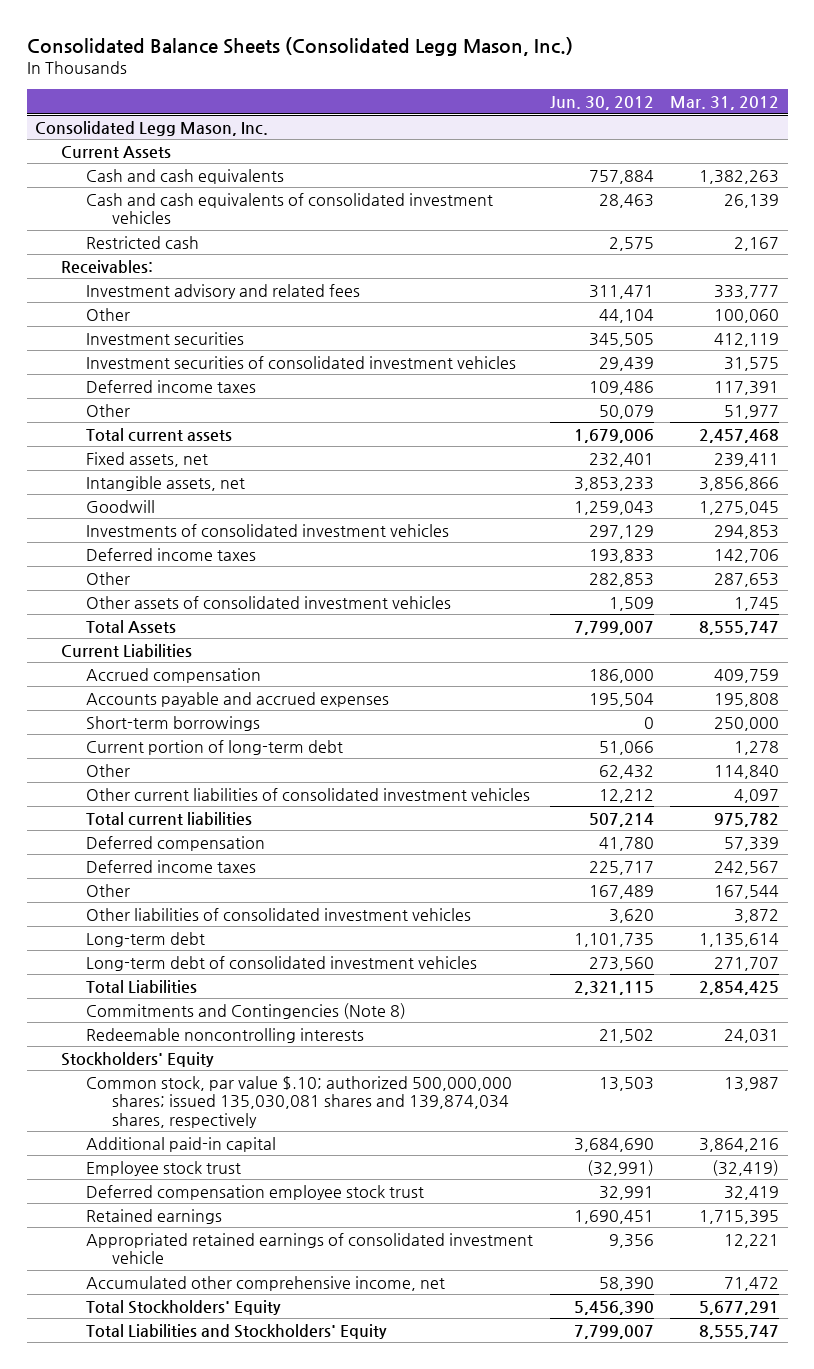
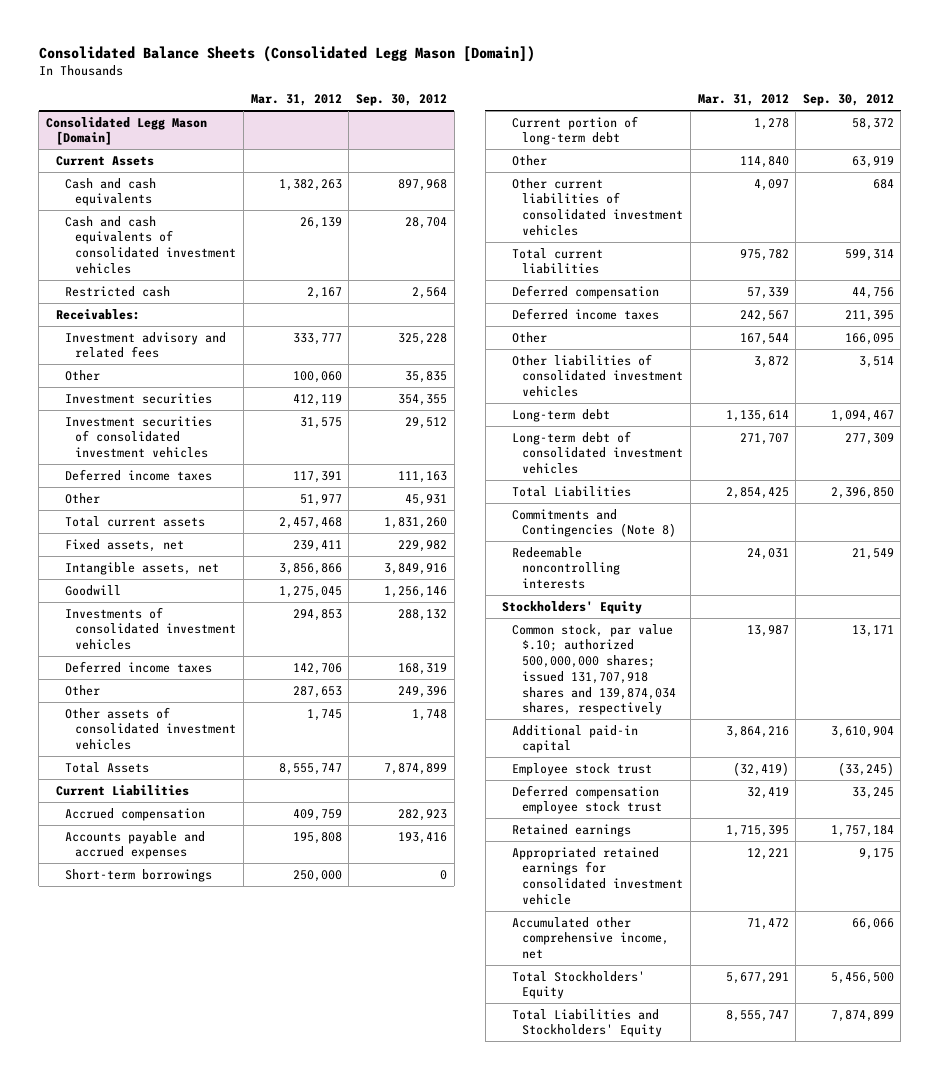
- Consolidated Balance Sheets (Consolidated Legg Mason, Inc.)
+ Consolidated Balance Sheets (Consolidated Legg Mason [Domain])
- | Jun. 30, 2012 | Mar. 31, 2012
+ | Mar. 31, 2012 | Sep. 30, 2012
- Consolidated Legg Mason, Inc.
+ Consolidated Legg Mason [Domain]
- Common stock, par value $.10; authorized 500,000,000 shares; issued 135,030,081 shares and 139,874,034 shares, respectively | 13,503 | 13,987
+ Common stock, par value $.10; authorized 500,000,000 shares; issued 131,707,918 shares and 139,874,034 shares, respectively | 13,987 | 13,171
- Appropriated retained earnings of consolidated investment vehicle | 9,356 | 12,221
+ Appropriated retained earnings for consolidated investment vehicle | 12,221 | 9,175

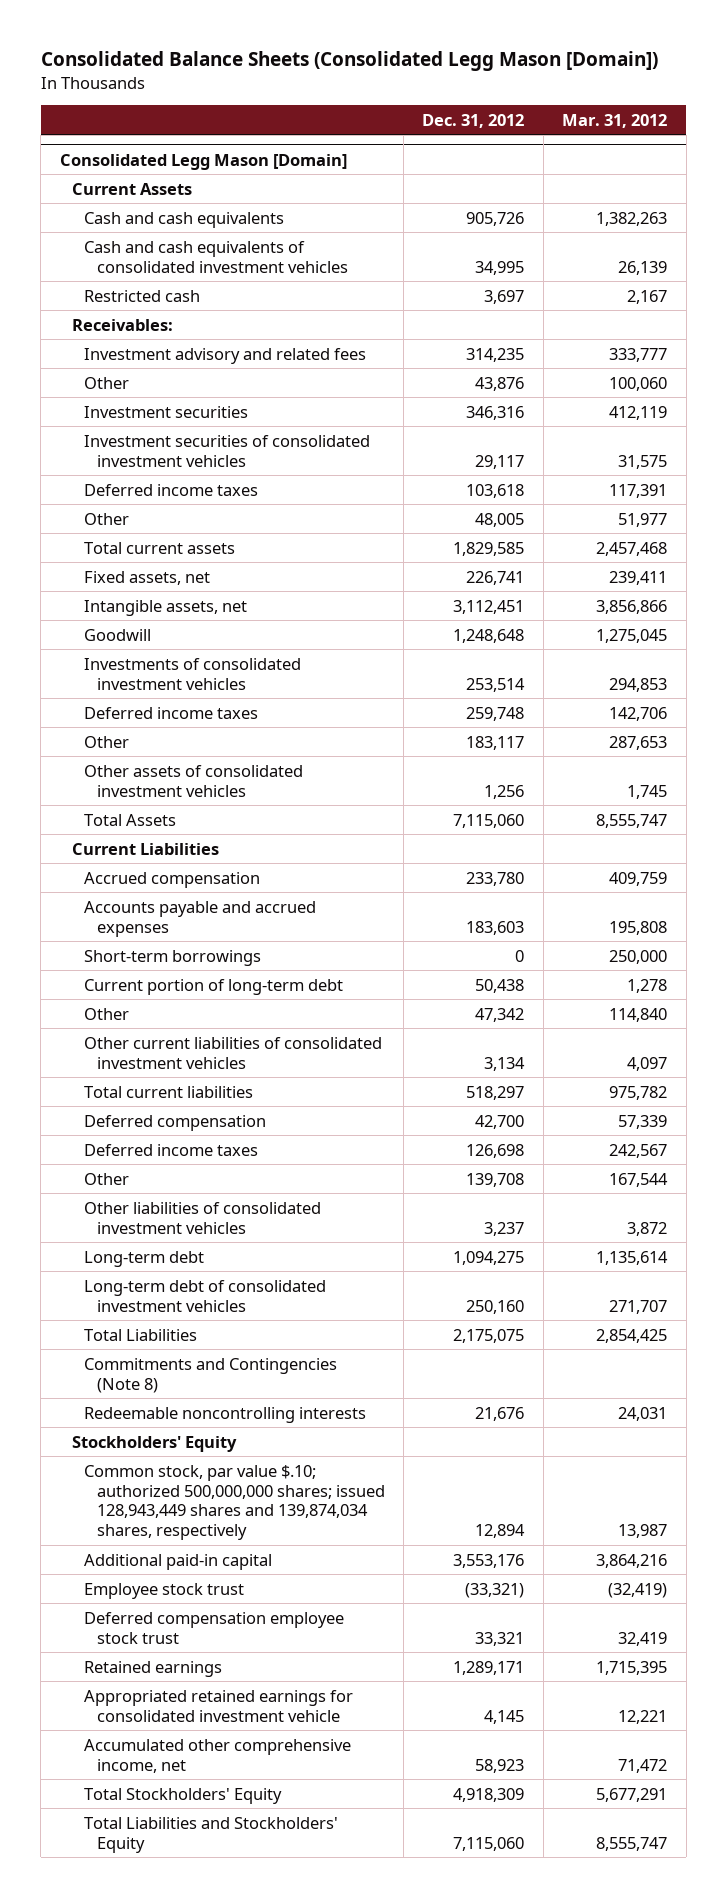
- | Mar. 31, 2012 | Sep. 30, 2012
+ | Dec. 31, 2012 | Mar. 31, 2012
@ Consolidated Legg Mason [Domain]
- Common stock, par value $.10; authorized 500,000,000 shares; issued 131,707,918 shares and 139,874,034 shares, respectively | 13,987 | 13,171
+ Common stock, par value $.10; authorized 500,000,000 shares; issued 128,943,449 shares and 139,874,034 shares, respectively | 12,894 | 13,987

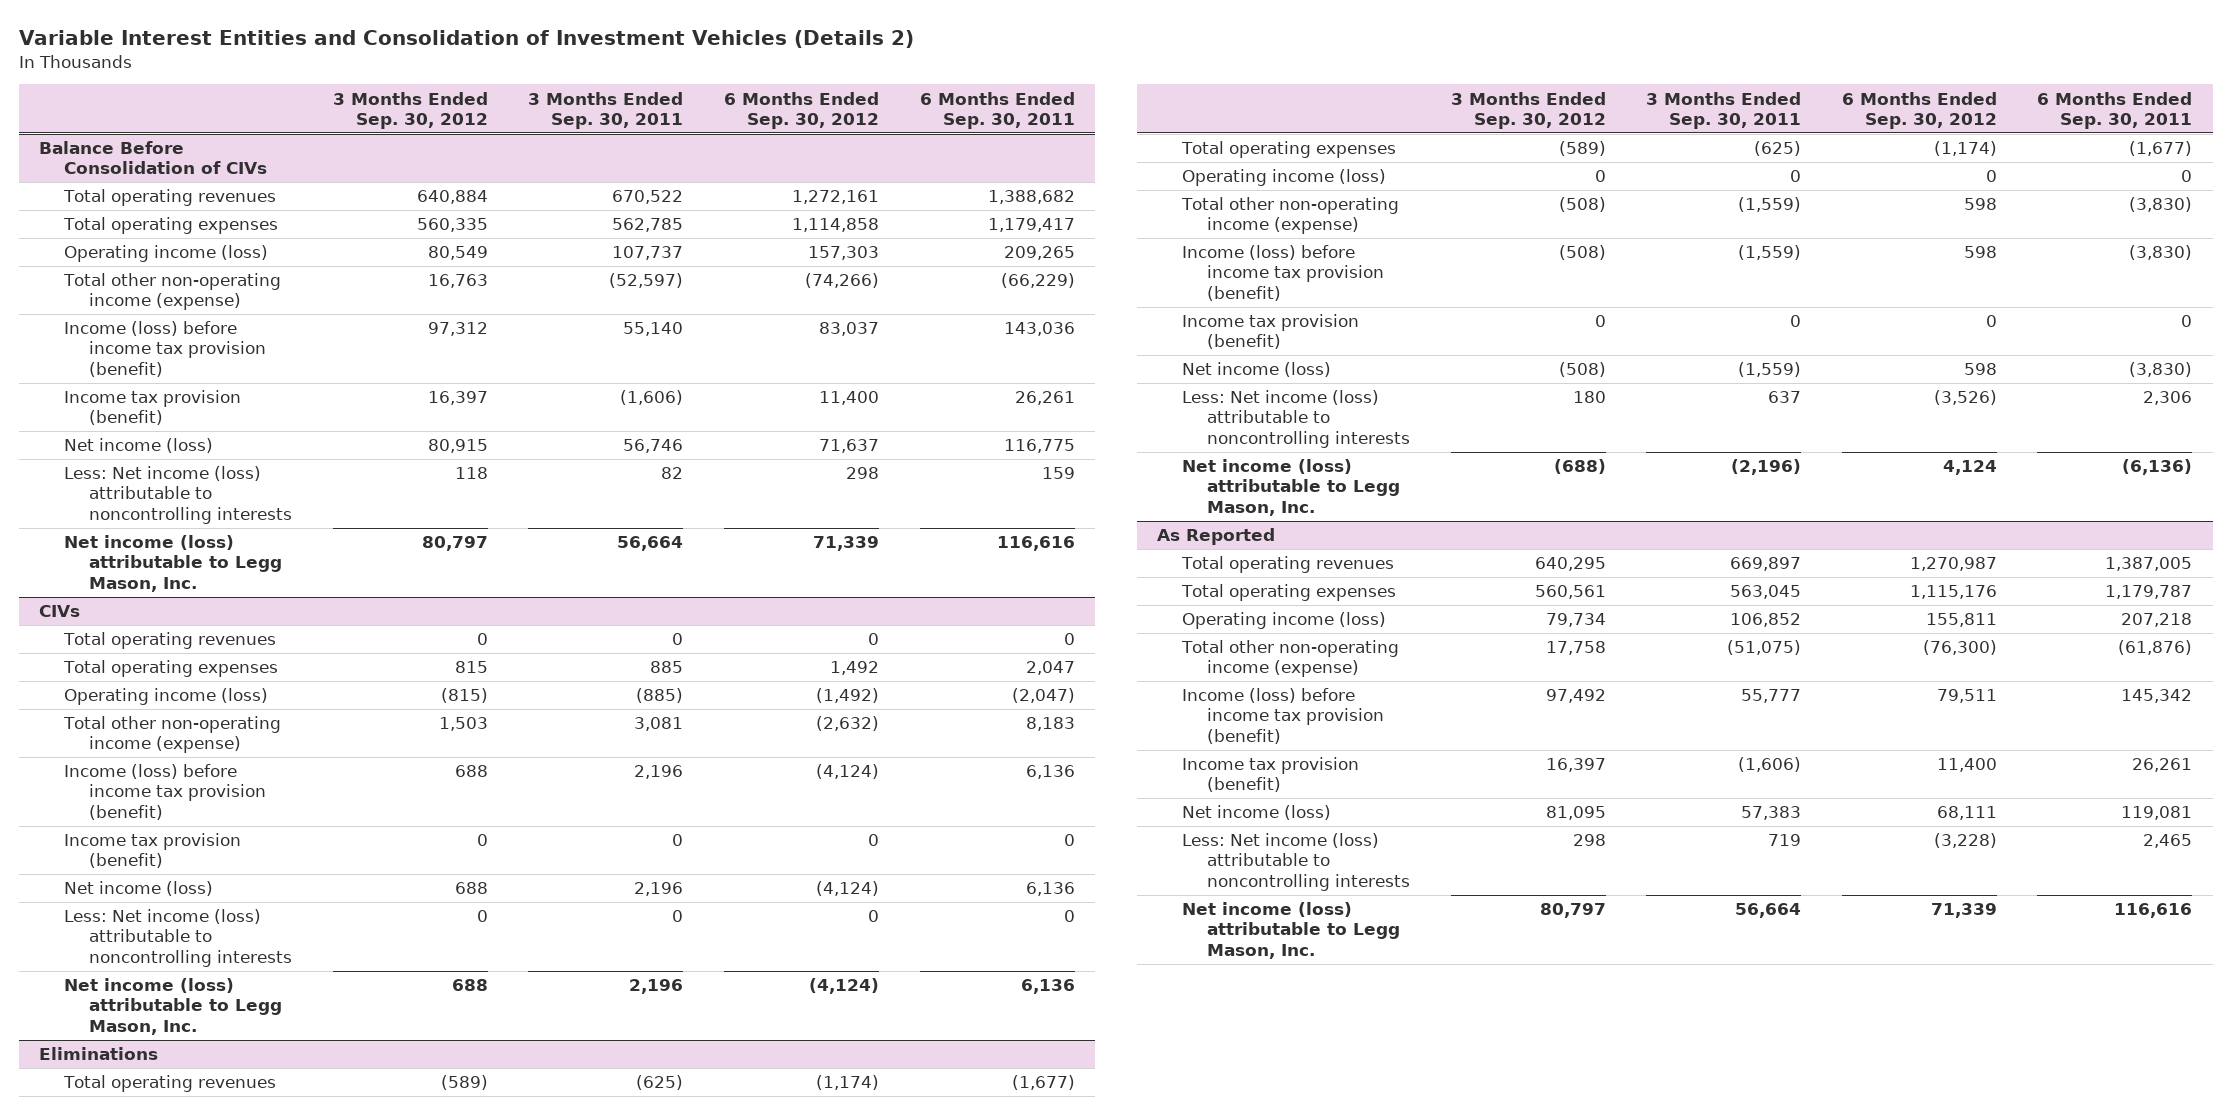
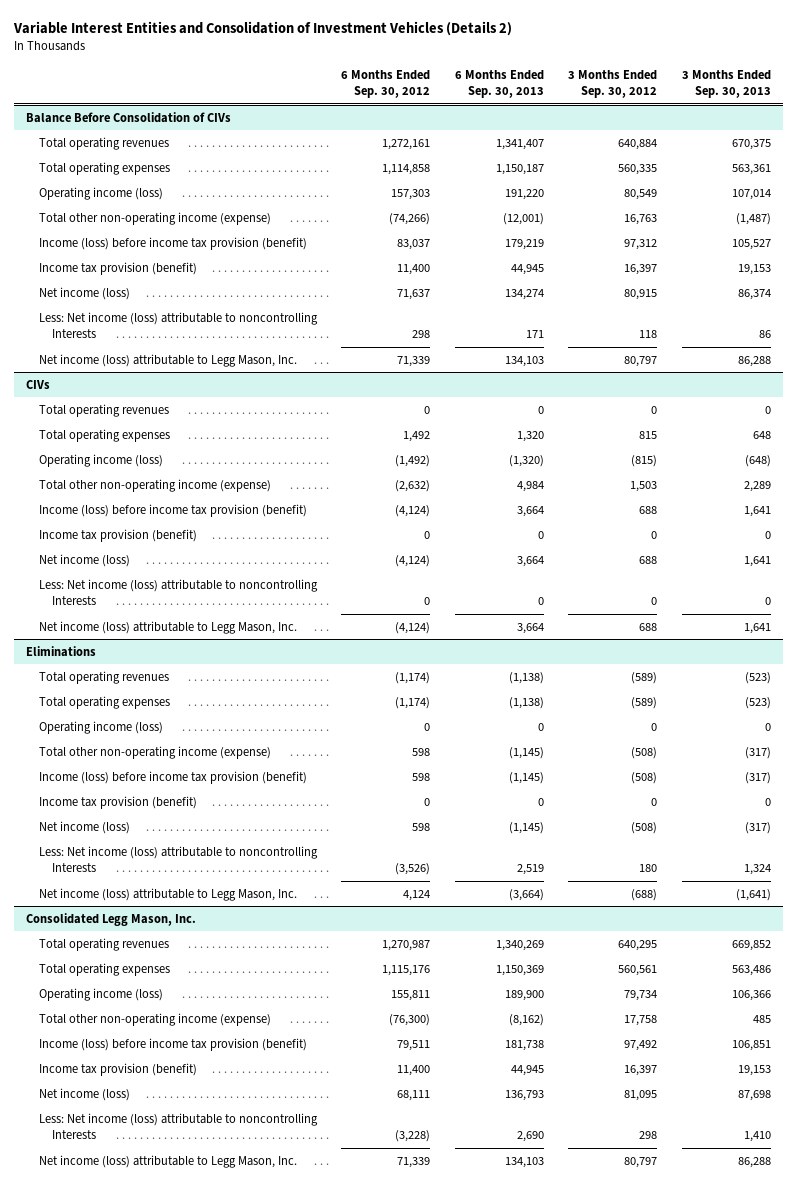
- | 3 Months Ended Sep. 30, 2012 | 3 Months Ended Sep. 30, 2011 | 6 Months Ended Sep. 30, 2012 | 6 Months Ended Sep. 30, 2011
+ | 6 Months Ended Sep. 30, 2012 | 6 Months Ended Sep. 30, 2013 | 3 Months Ended Sep. 30, 2012 | 3 Months Ended Sep. 30, 2013
@ Balance Before Consolidation of CIVs
- Less: Net income (loss) attributable to noncontrolling interests | 118 | 82 | 298 | 159
+ Less: Net income (loss) attributable to noncontrolling Interests | 298 | 171 | 118 | 86
@ CIVs
- Less: Net income (loss) attributable to noncontrolling interests | 0 | 0 | 0 | 0
+ Less: Net income (loss) attributable to noncontrolling Interests | 0 | 0 | 0 | 0
@ Eliminations
- Less: Net income (loss) attributable to noncontrolling interests | 180 | 637 | (3,526) | 2,306
+ Less: Net income (loss) attributable to noncontrolling Interests | (3,526) | 2,519 | 180 | 1,324
- As Reported
+ Consolidated Legg Mason, Inc.
- Less: Net income (loss) attributable to noncontrolling interests | 298 | 719 | (3,228) | 2,465
+ Less: Net income (loss) attributable to noncontrolling Interests | (3,228) | 2,690 | 298 | 1,410

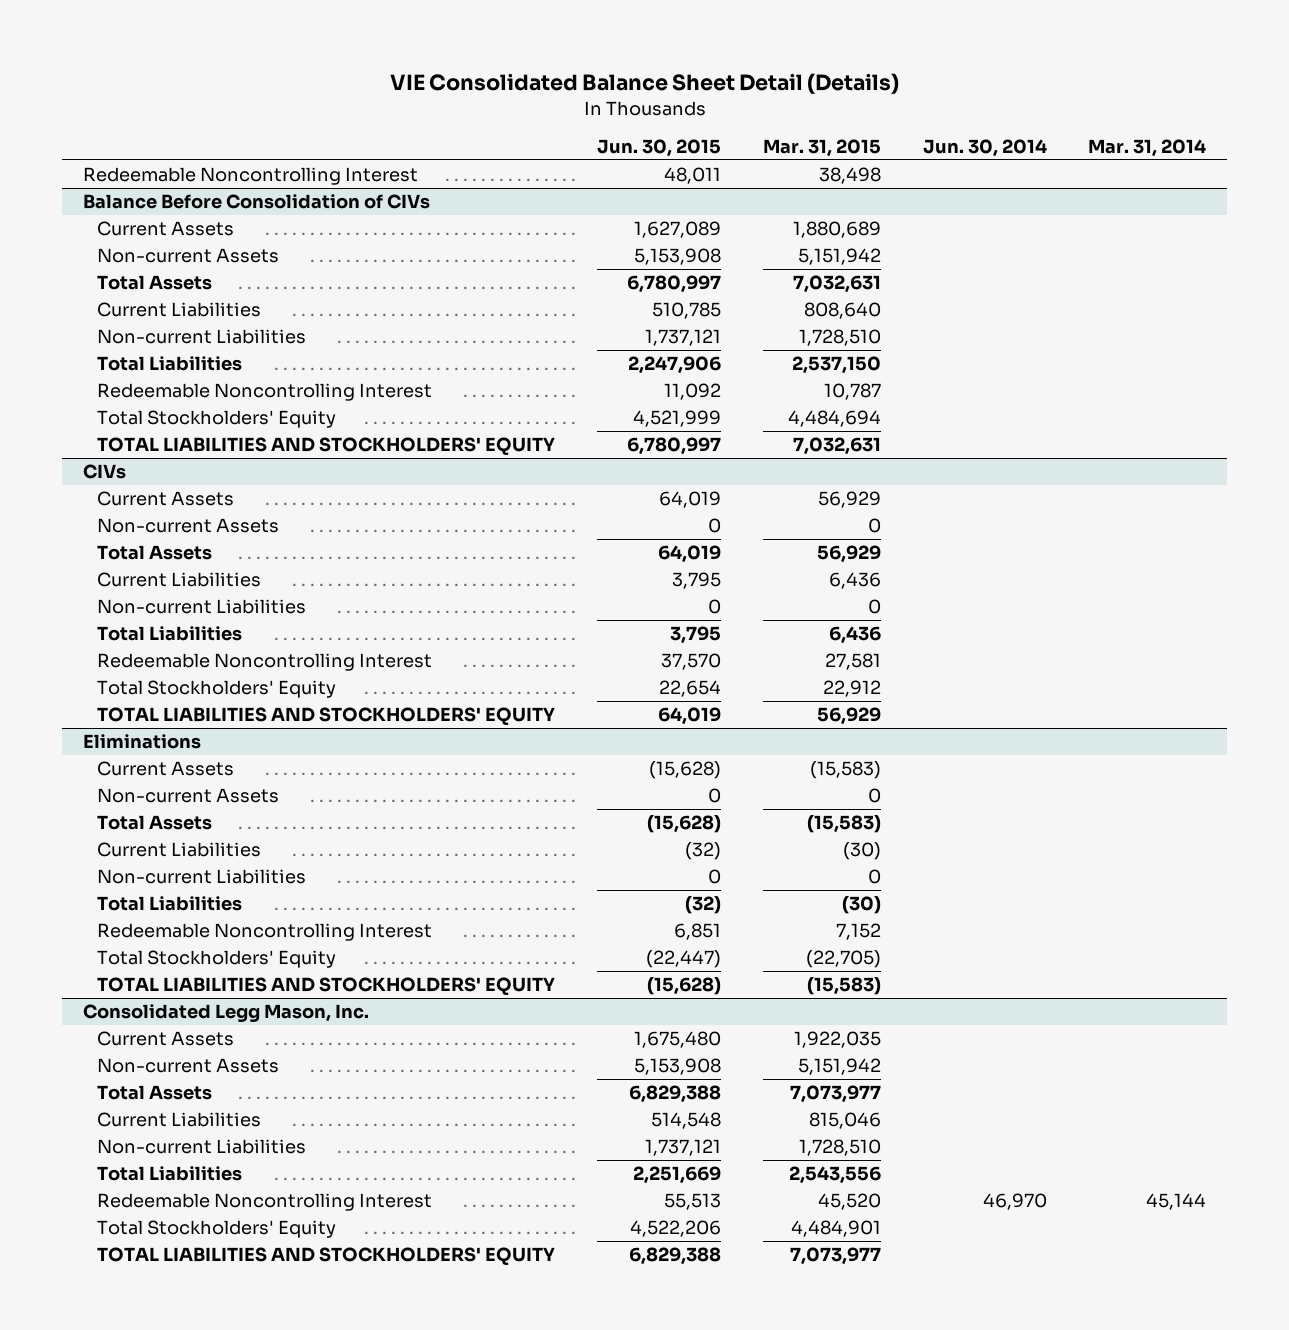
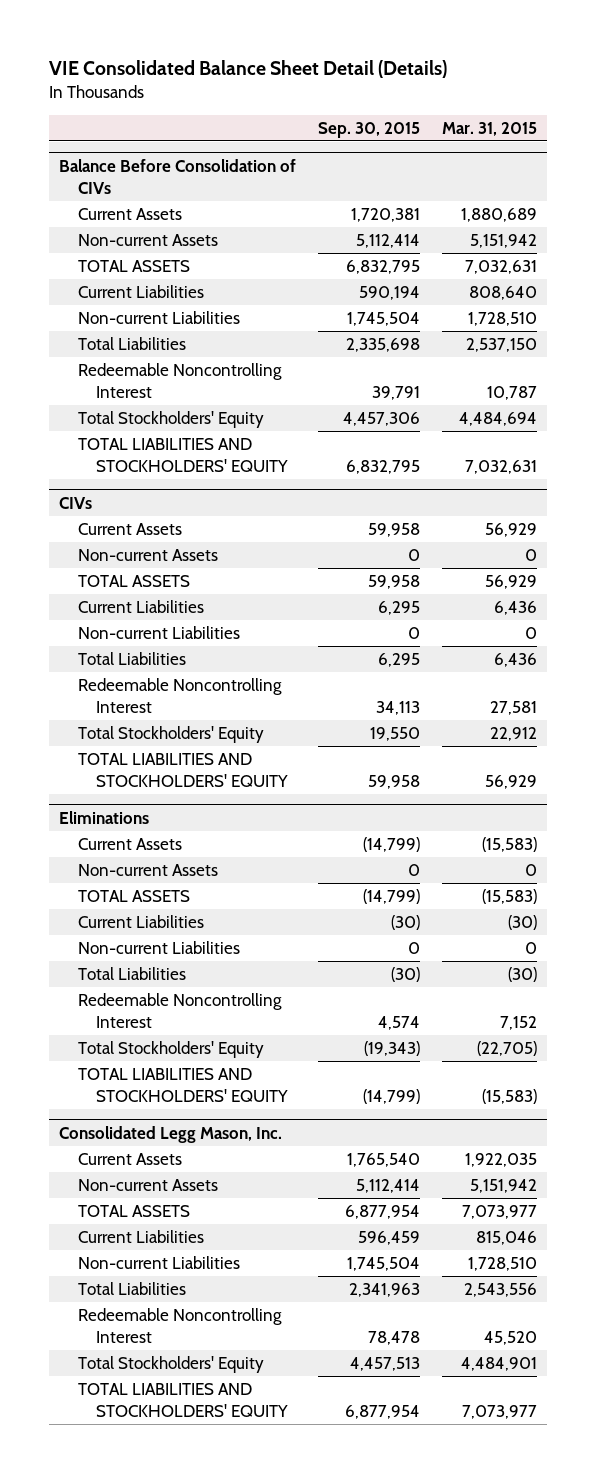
- | Jun. 30, 2015 | Mar. 31, 2015 | Jun. 30, 2014 | Mar. 31, 2014
+ | Sep. 30, 2015 | Mar. 31, 2015
- Redeemable Noncontrolling Interest | 48,011 | 38,498 | |
@ Balance Before Consolidation of CIVs
- Total Assets | 6,780,997 | 7,032,631 | |
+ TOTAL ASSETS | 6,832,795 | 7,032,631
@ CIVs
- Total Assets | 64,019 | 56,929 | |
+ TOTAL ASSETS | 59,958 | 56,929
@ Eliminations
- Total Assets | (15,628) | (15,583) | |
+ TOTAL ASSETS | (14,799) | (15,583)
@ Consolidated Legg Mason, Inc.
- Total Assets | 6,829,388 | 7,073,977 | |
+ TOTAL ASSETS | 6,877,954 | 7,073,977

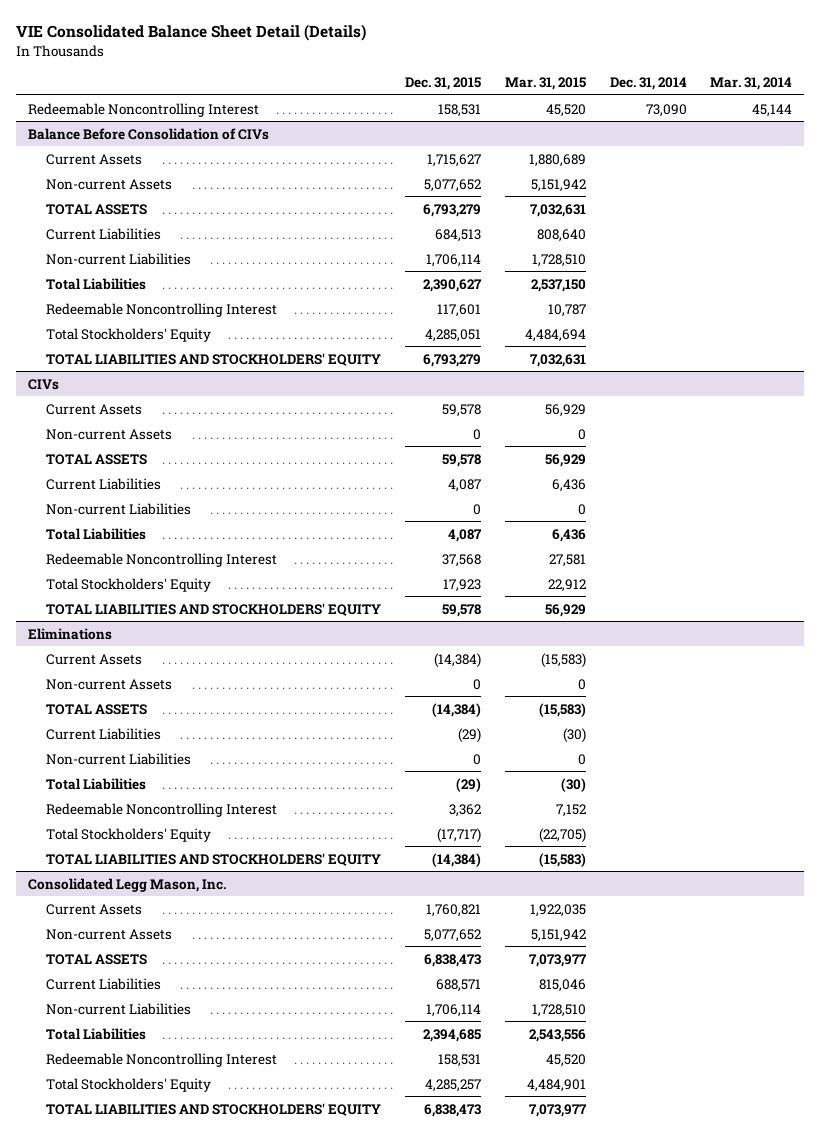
- | Sep. 30, 2015 | Mar. 31, 2015
+ | Dec. 31, 2015 | Mar. 31, 2015 | Dec. 31, 2014 | Mar. 31, 2014
+ Redeemable Noncontrolling Interest | 158,531 | 45,520 | 73,090 | 45,144

